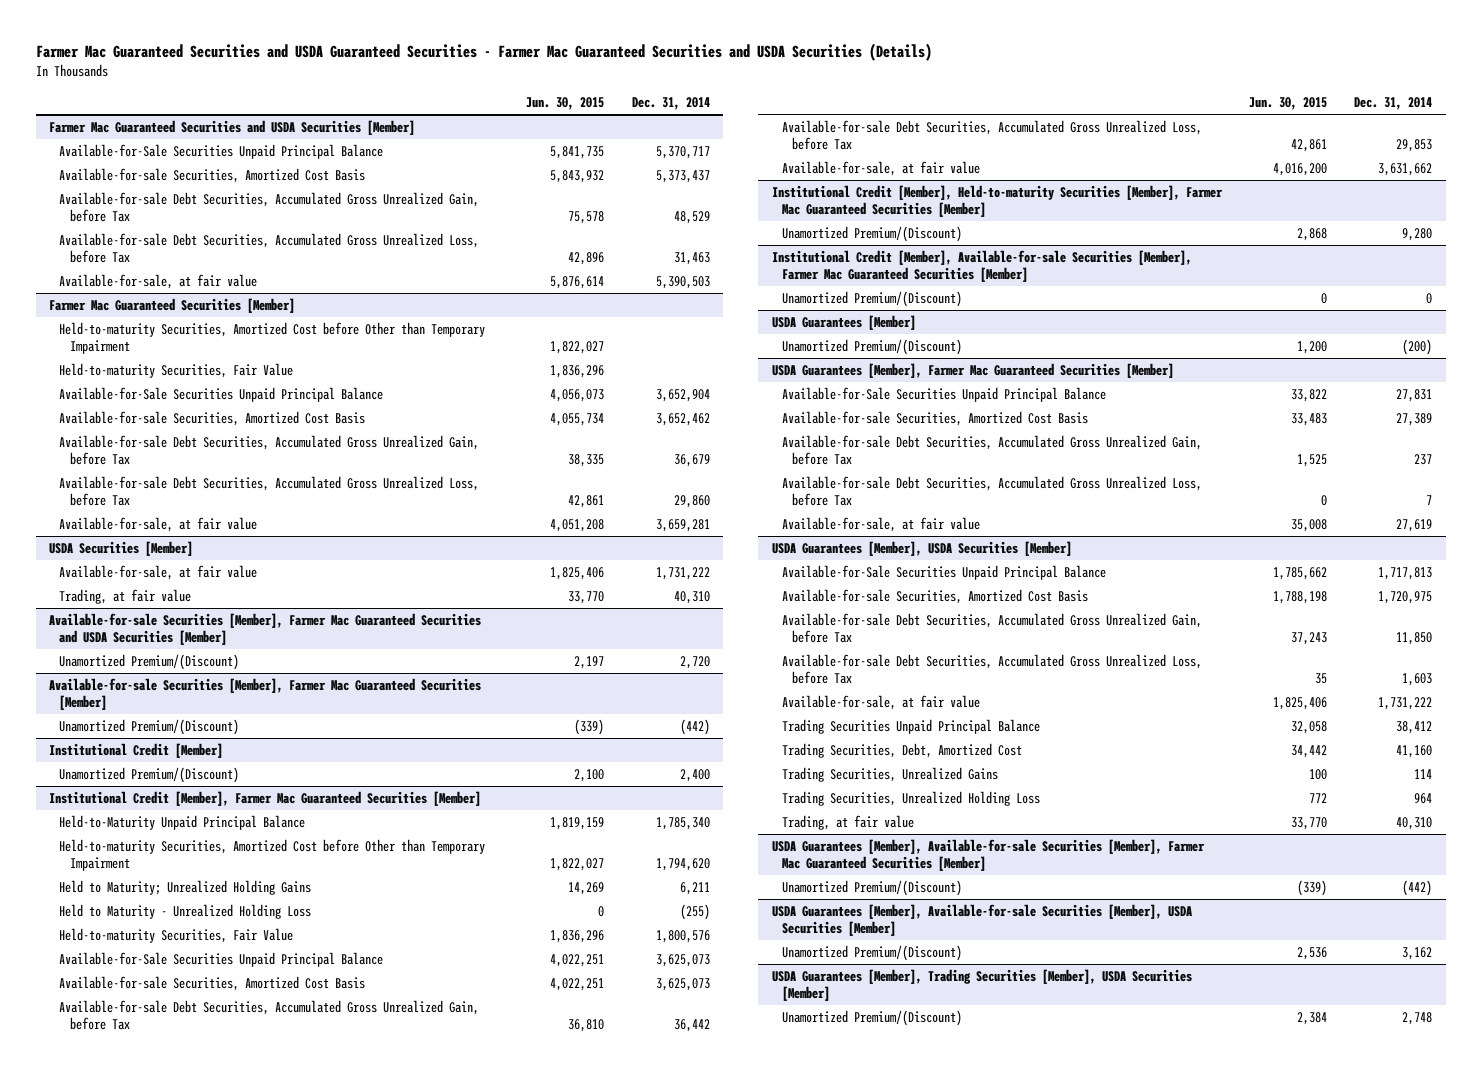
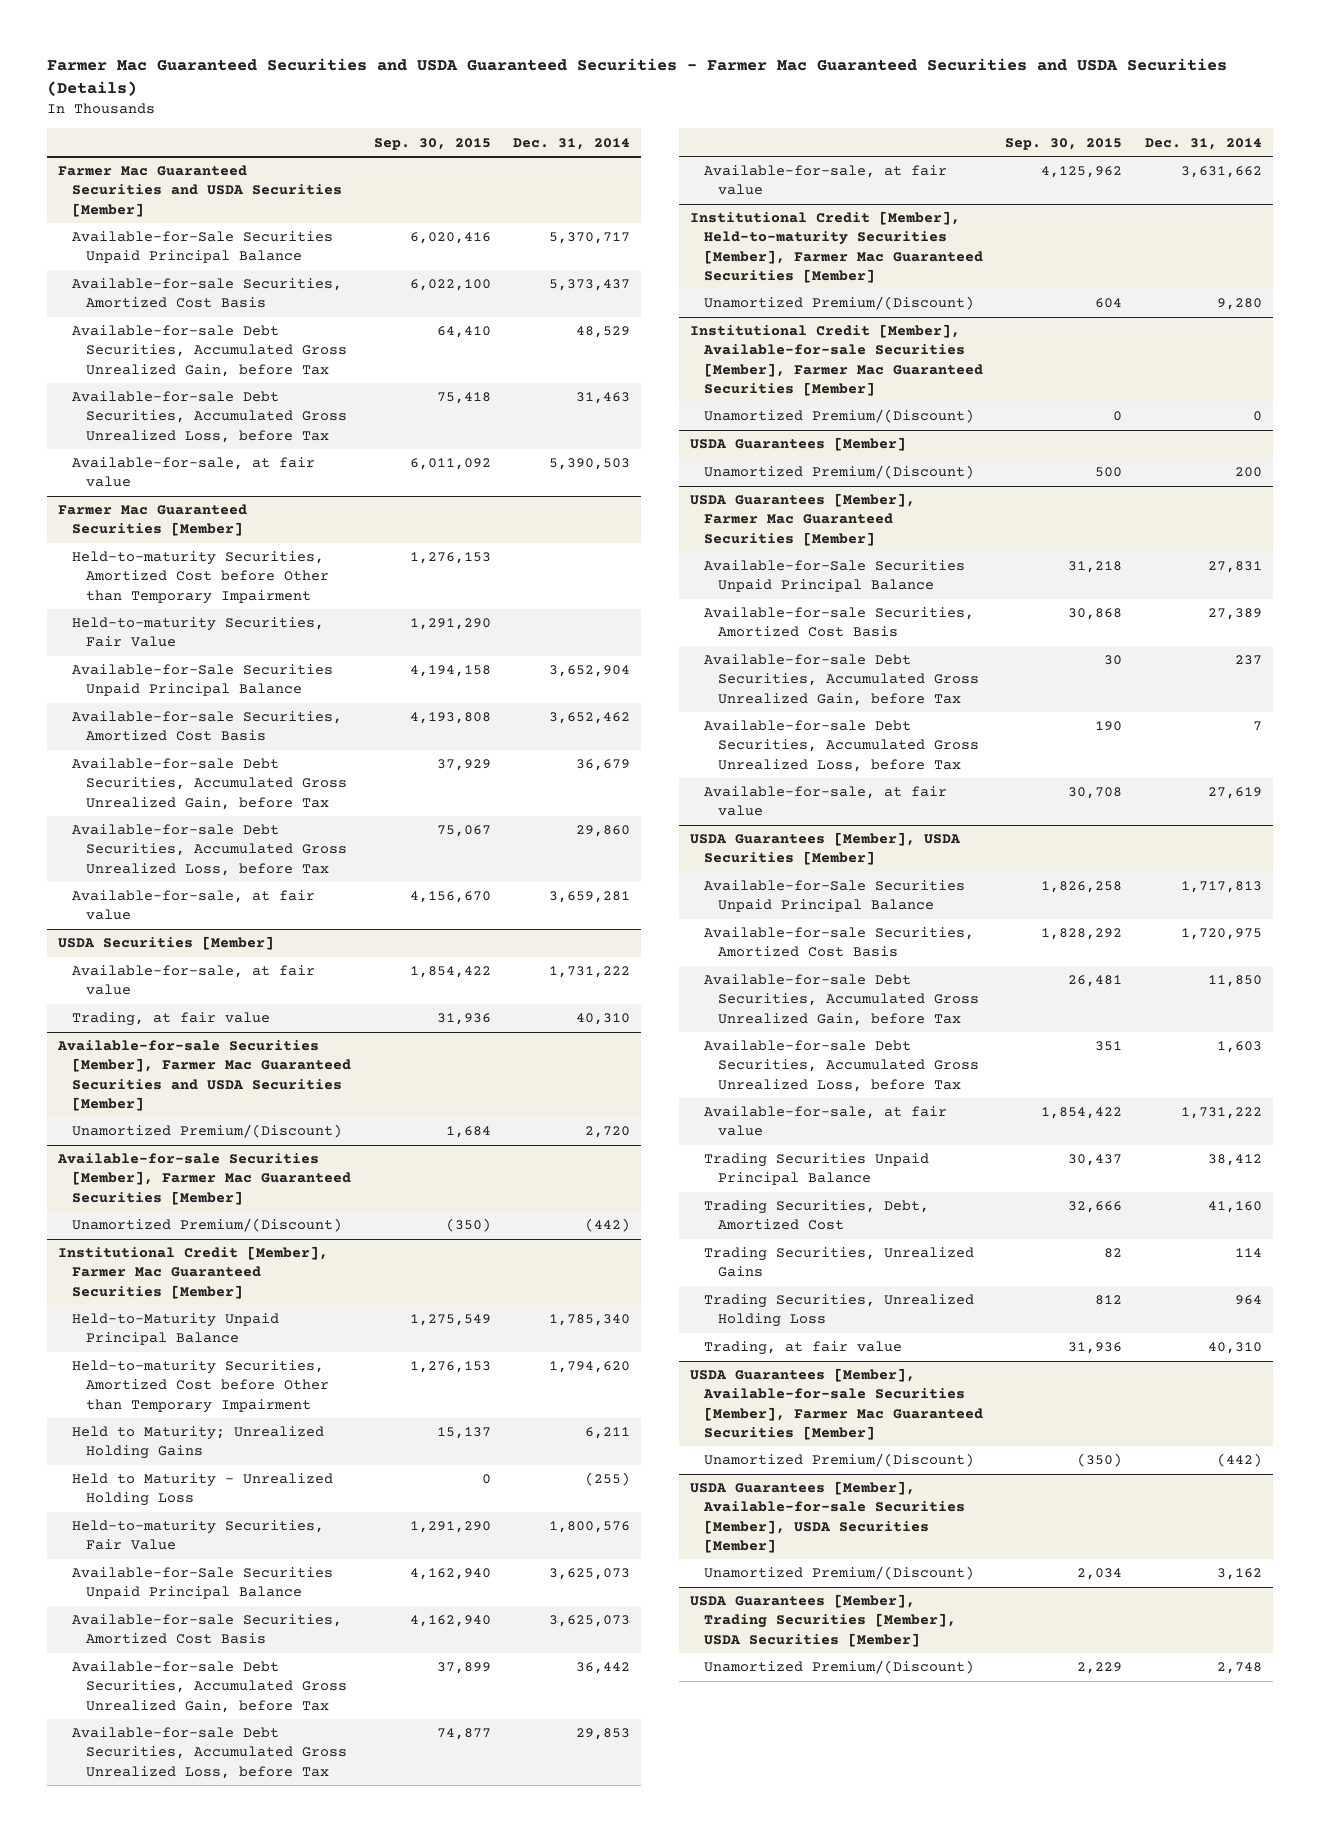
- | Jun. 30, 2015 | Dec. 31, 2014
+ | Sep. 30, 2015 | Dec. 31, 2014
- Institutional Credit [Member]
- Unamortized Premium/(Discount) | 2,100 | 2,400
@ USDA Guarantees [Member]
- Unamortized Premium/(Discount) | 1,200 | (200)
+ Unamortized Premium/(Discount) | 500 | 200

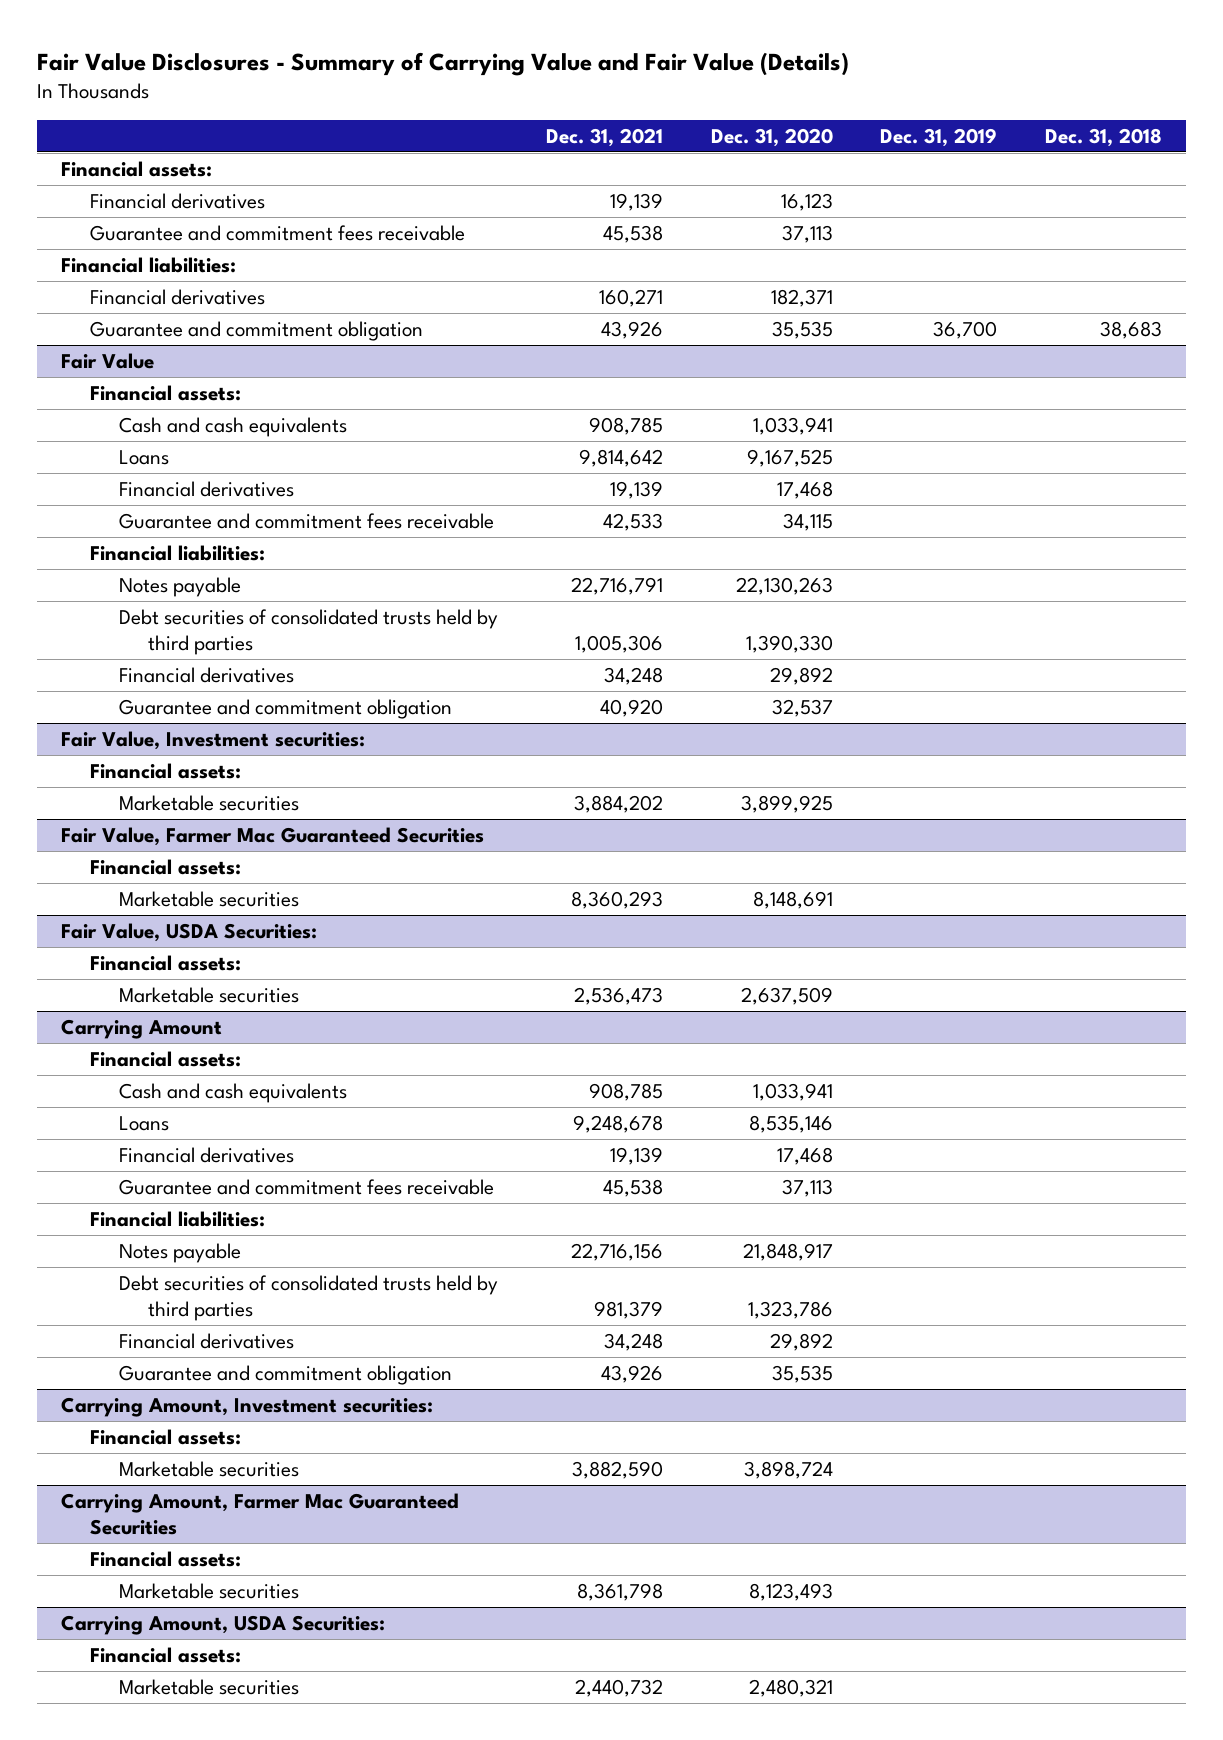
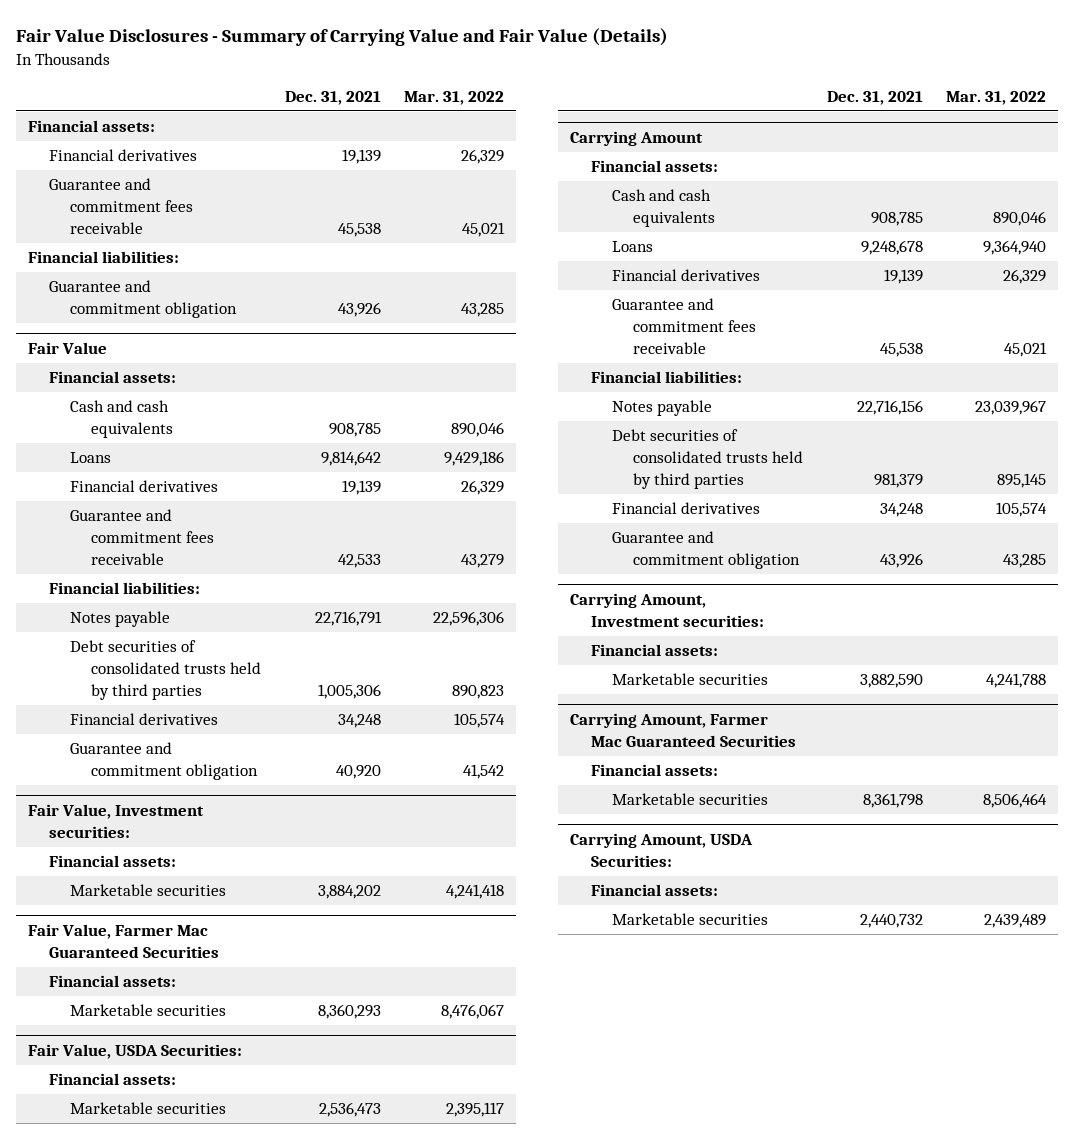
- | Dec. 31, 2021 | Dec. 31, 2020 | Dec. 31, 2019 | Dec. 31, 2018
+ | Dec. 31, 2021 | Mar. 31, 2022
- Financial derivatives | 160,271 | 182,371 | |

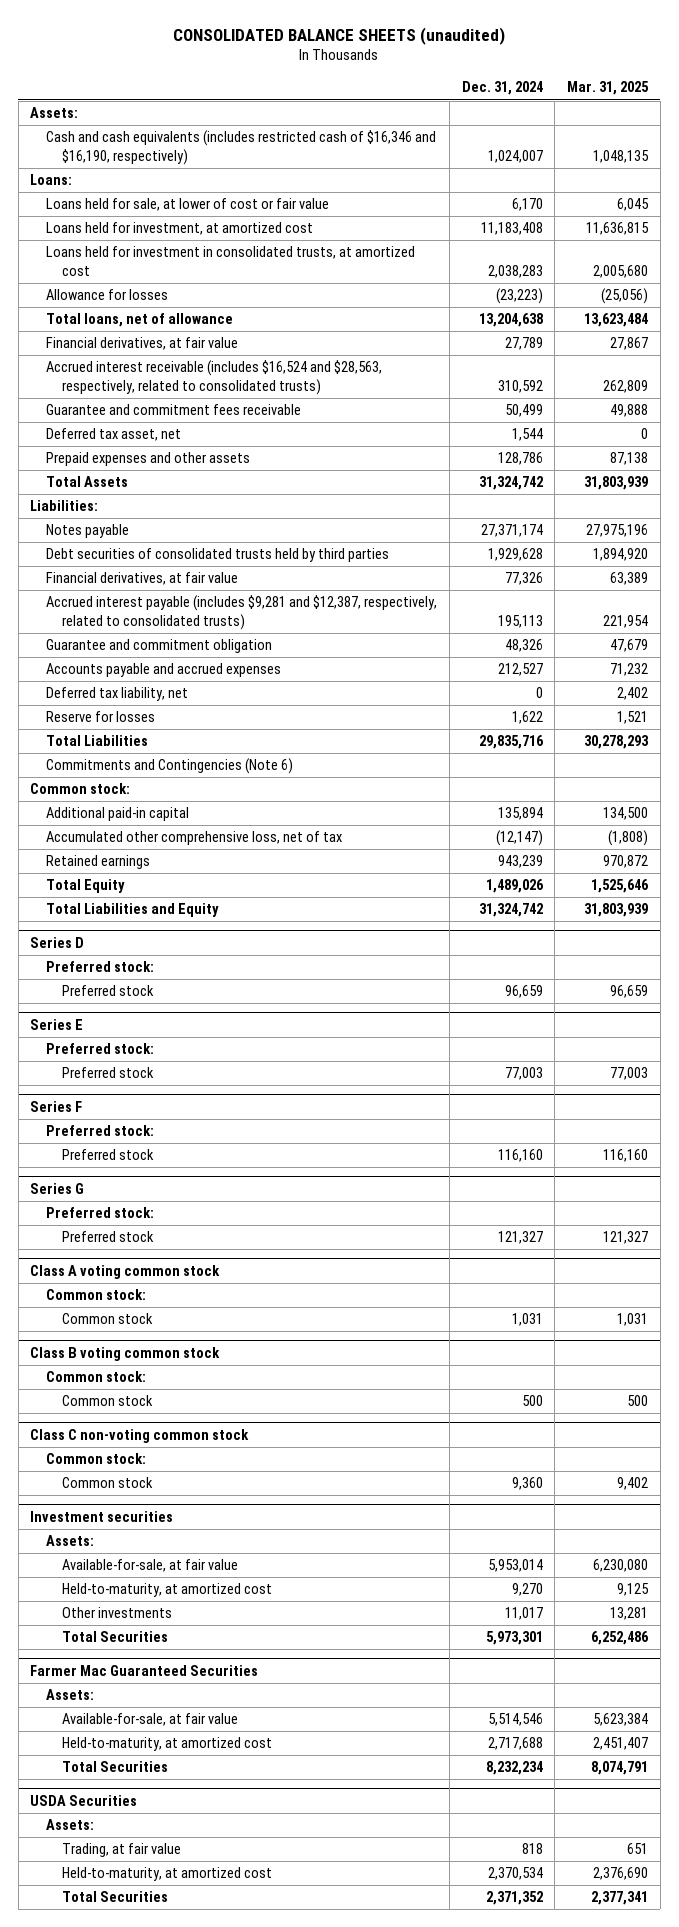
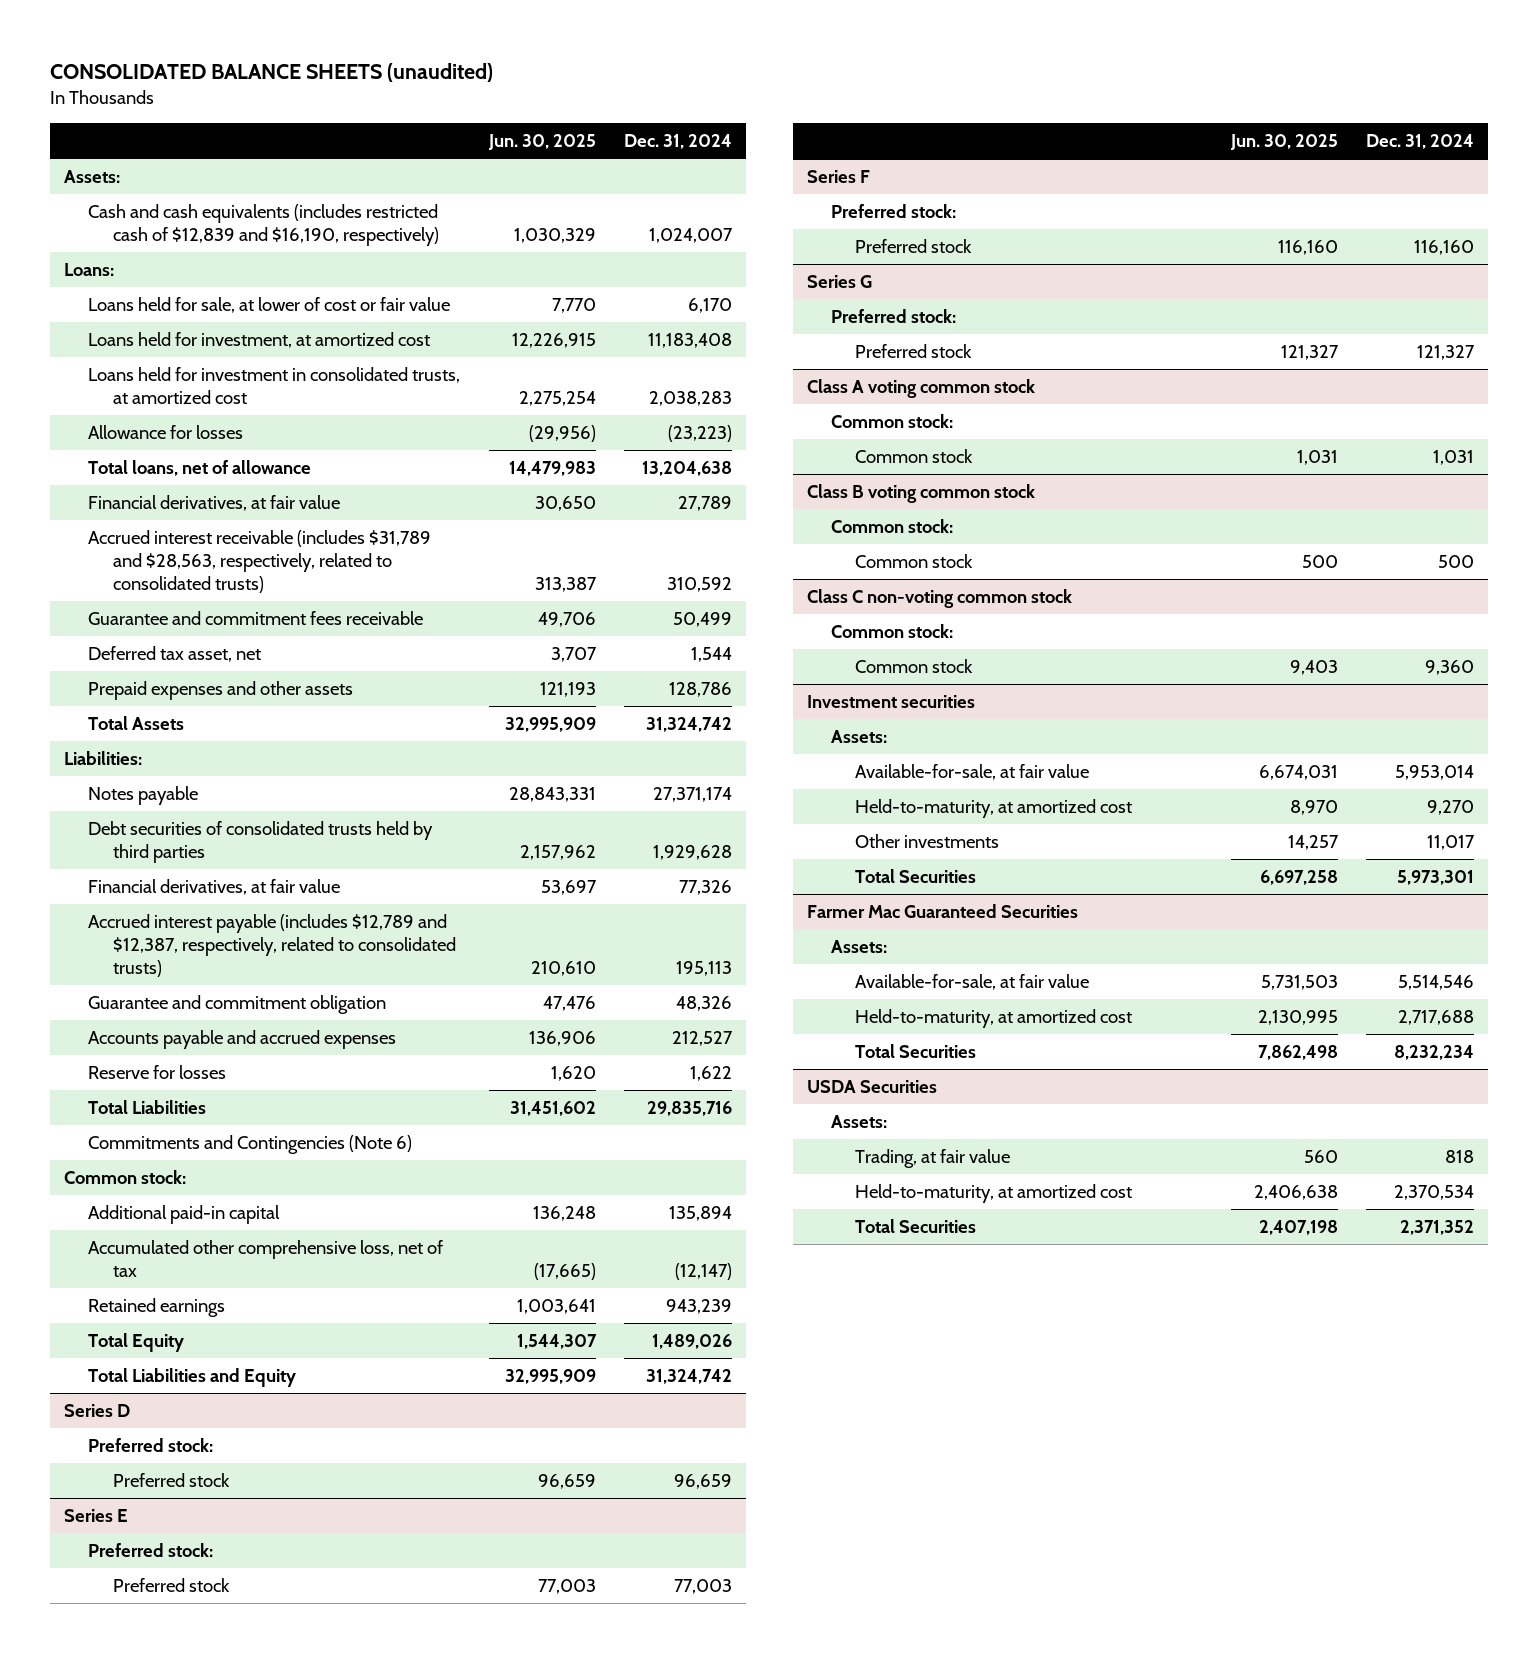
- | Dec. 31, 2024 | Mar. 31, 2025
+ | Jun. 30, 2025 | Dec. 31, 2024
- Cash and cash equivalents (includes restricted cash of $16,346 and $16,190, respectively) | 1,024,007 | 1,048,135
+ Cash and cash equivalents (includes restricted cash of $12,839 and $16,190, respectively) | 1,030,329 | 1,024,007
- Accrued interest receivable (includes $16,524 and $28,563, respectively, related to consolidated trusts) | 310,592 | 262,809
+ Accrued interest receivable (includes $31,789 and $28,563, respectively, related to consolidated trusts) | 313,387 | 310,592
- Accrued interest payable (includes $9,281 and $12,387, respectively, related to consolidated trusts) | 195,113 | 221,954
+ Accrued interest payable (includes $12,789 and $12,387, respectively, related to consolidated trusts) | 210,610 | 195,113
- Deferred tax liability, net | 0 | 2,402

